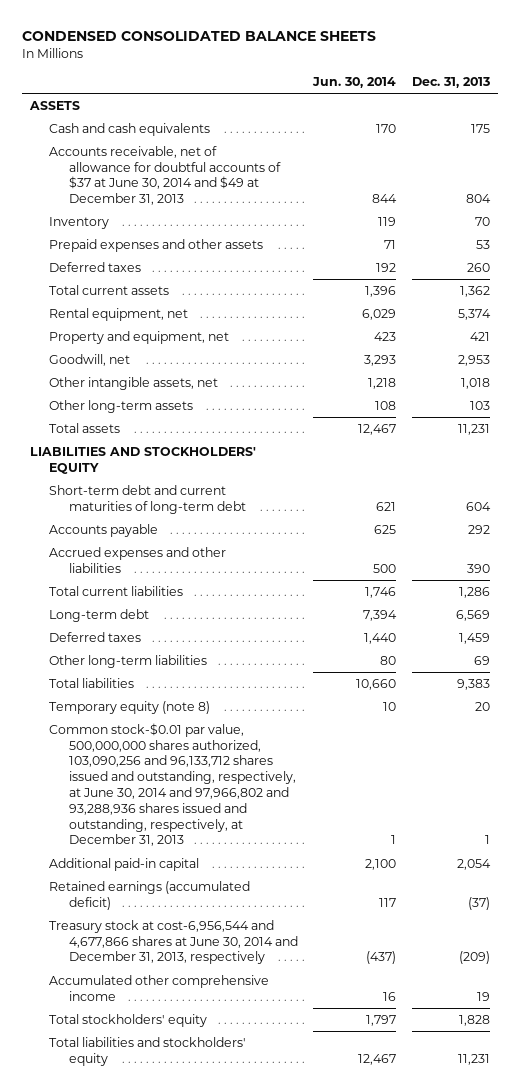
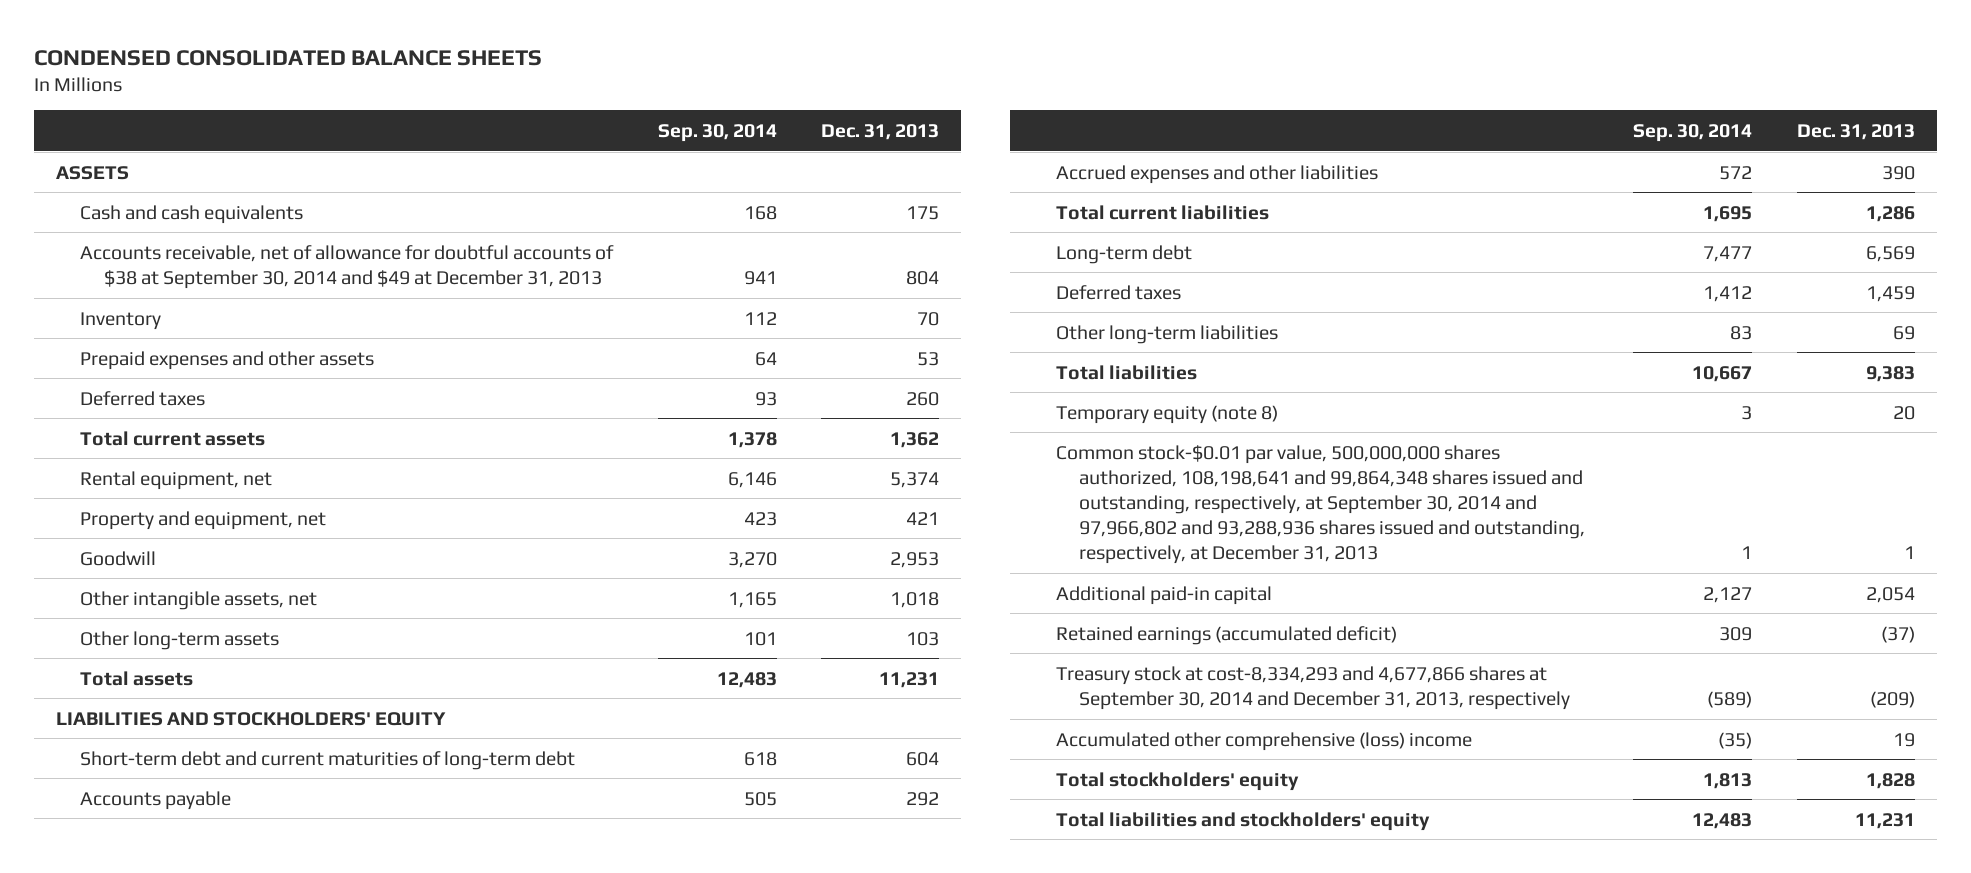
- | Jun. 30, 2014 | Dec. 31, 2013
+ | Sep. 30, 2014 | Dec. 31, 2013
- Accounts receivable, net of allowance for doubtful accounts of $37 at June 30, 2014 and $49 at December 31, 2013 | 844 | 804
+ Accounts receivable, net of allowance for doubtful accounts of $38 at September 30, 2014 and $49 at December 31, 2013 | 941 | 804
- Goodwill, net | 3,293 | 2,953
+ Goodwill | 3,270 | 2,953
- Common stock-$0.01 par value, 500,000,000 shares authorized, 103,090,256 and 96,133,712 shares issued and outstanding, respectively, at June 30, 2014 and 97,966,802 and 93,288,936 shares issued and outstanding, respectively, at December 31, 2013 | 1 | 1
+ Common stock-$0.01 par value, 500,000,000 shares authorized, 108,198,641 and 99,864,348 shares issued and outstanding, respectively, at September 30, 2014 and 97,966,802 and 93,288,936 shares issued and outstanding, respectively, at December 31, 2013 | 1 | 1
- Treasury stock at cost-6,956,544 and 4,677,866 shares at June 30, 2014 and December 31, 2013, respectively | (437) | (209)
- Accumulated other comprehensive income | 16 | 19
+ Treasury stock at cost-8,334,293 and 4,677,866 shares at September 30, 2014 and December 31, 2013, respectively | (589) | (209)
+ Accumulated other comprehensive (loss) income | (35) | 19

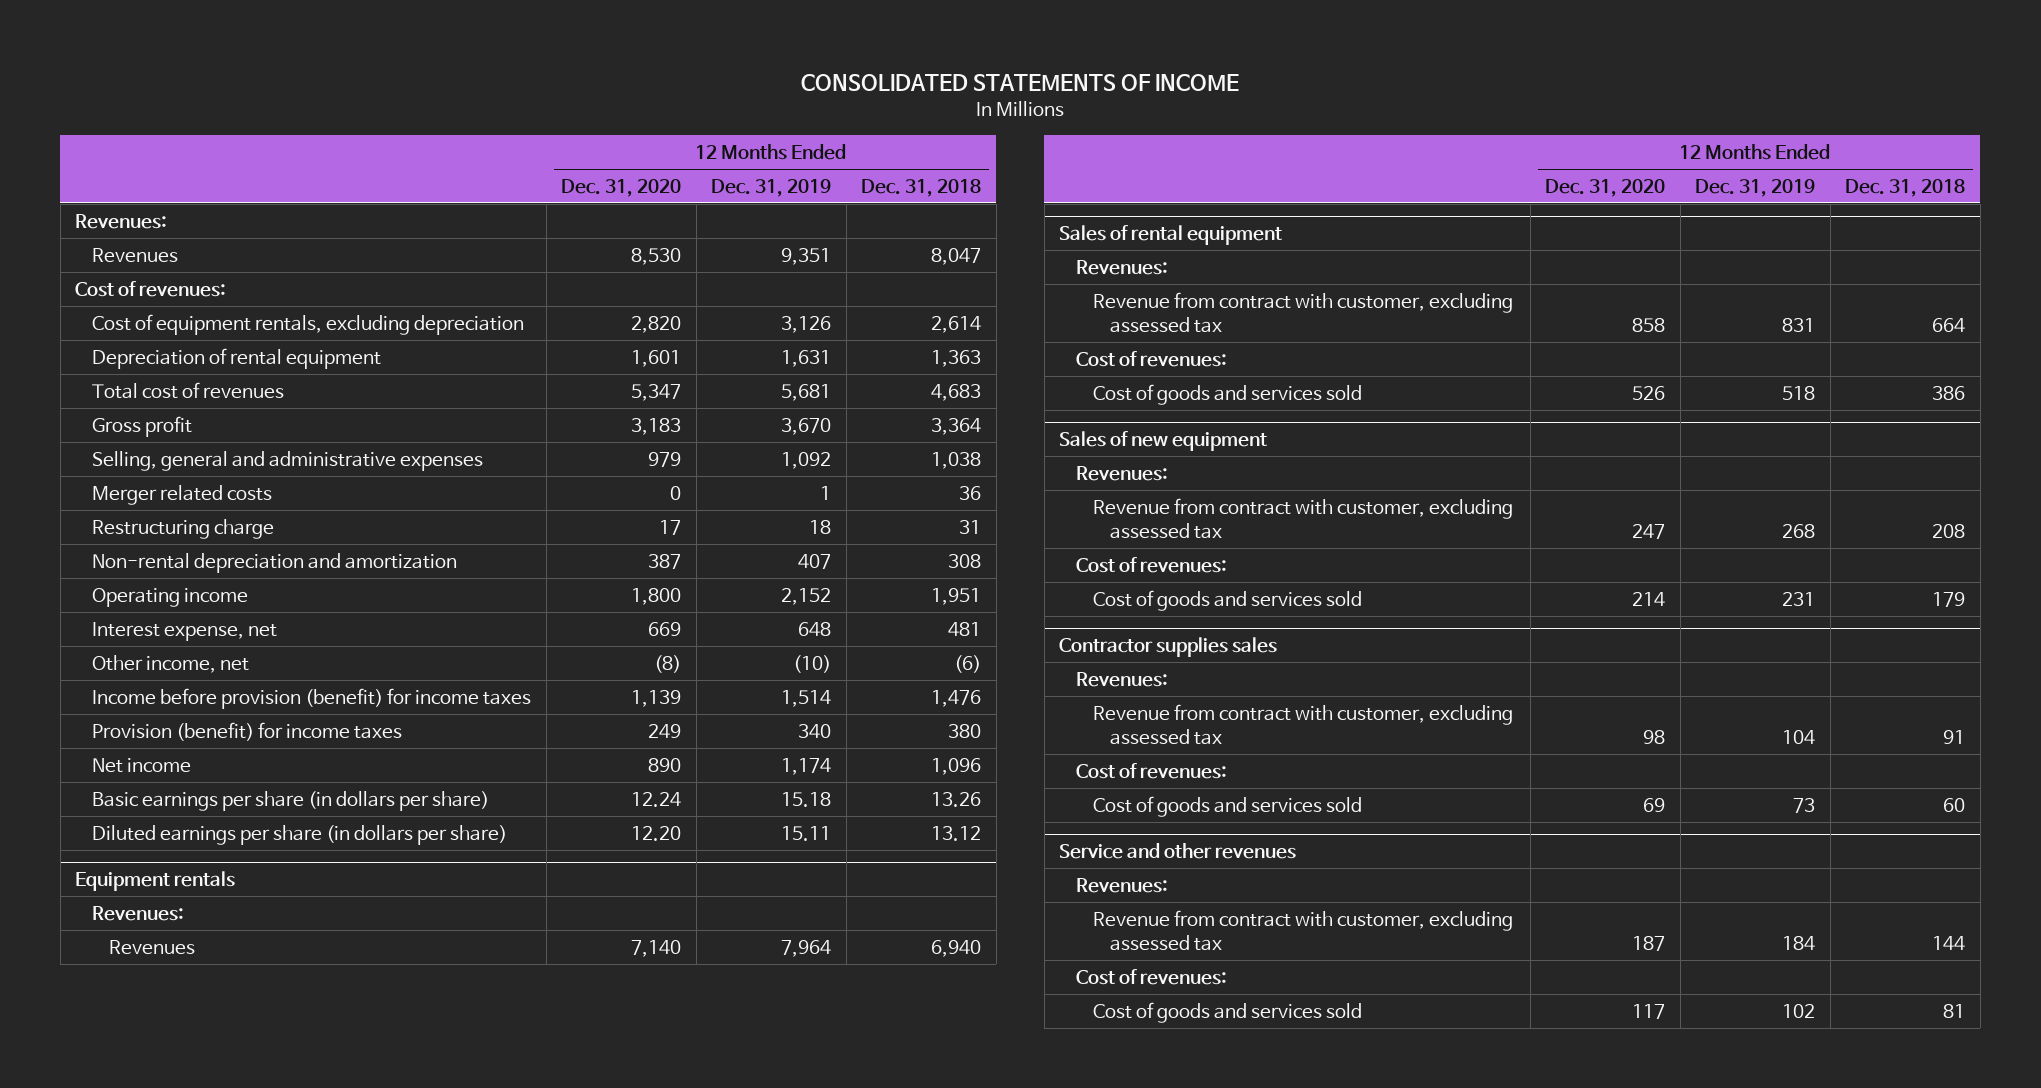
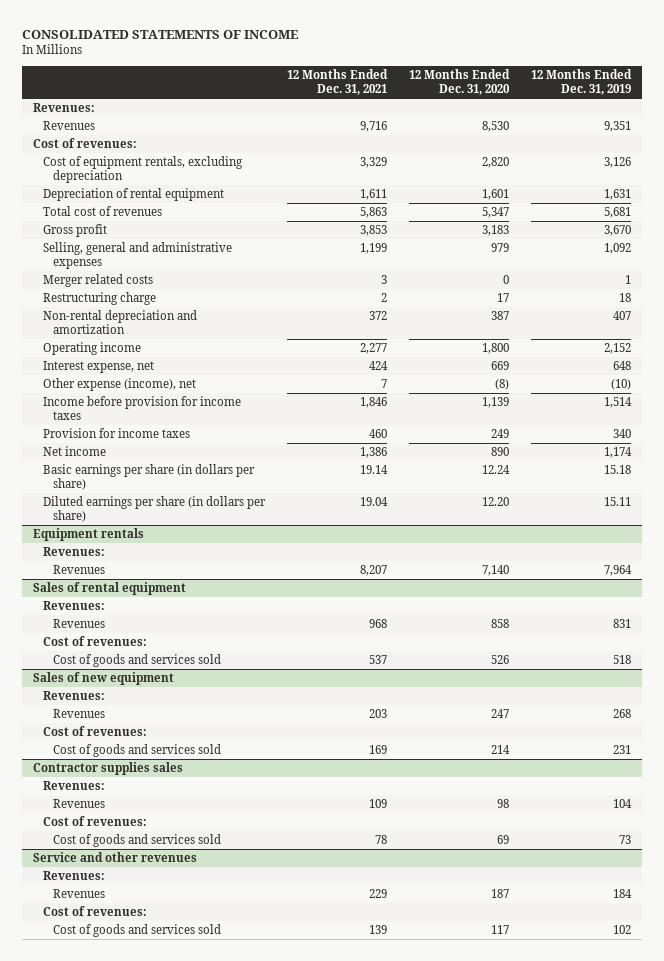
- | 12 Months Ended Dec. 31, 2020 | 12 Months Ended Dec. 31, 2019 | 12 Months Ended Dec. 31, 2018
+ | 12 Months Ended Dec. 31, 2021 | 12 Months Ended Dec. 31, 2020 | 12 Months Ended Dec. 31, 2019
- Other income, net | (8) | (10) | (6)
- Income before provision (benefit) for income taxes | 1,139 | 1,514 | 1,476
- Provision (benefit) for income taxes | 249 | 340 | 380
+ Other expense (income), net | 7 | (8) | (10)
+ Income before provision for income taxes | 1,846 | 1,139 | 1,514
+ Provision for income taxes | 460 | 249 | 340
@ Sales of rental equipment
- Revenue from contract with customer, excluding assessed tax | 858 | 831 | 664
+ Revenues | 968 | 858 | 831
@ Sales of new equipment
- Revenue from contract with customer, excluding assessed tax | 247 | 268 | 208
+ Revenues | 203 | 247 | 268
@ Contractor supplies sales
- Revenue from contract with customer, excluding assessed tax | 98 | 104 | 91
+ Revenues | 109 | 98 | 104
@ Service and other revenues
- Revenue from contract with customer, excluding assessed tax | 187 | 184 | 144
+ Revenues | 229 | 187 | 184

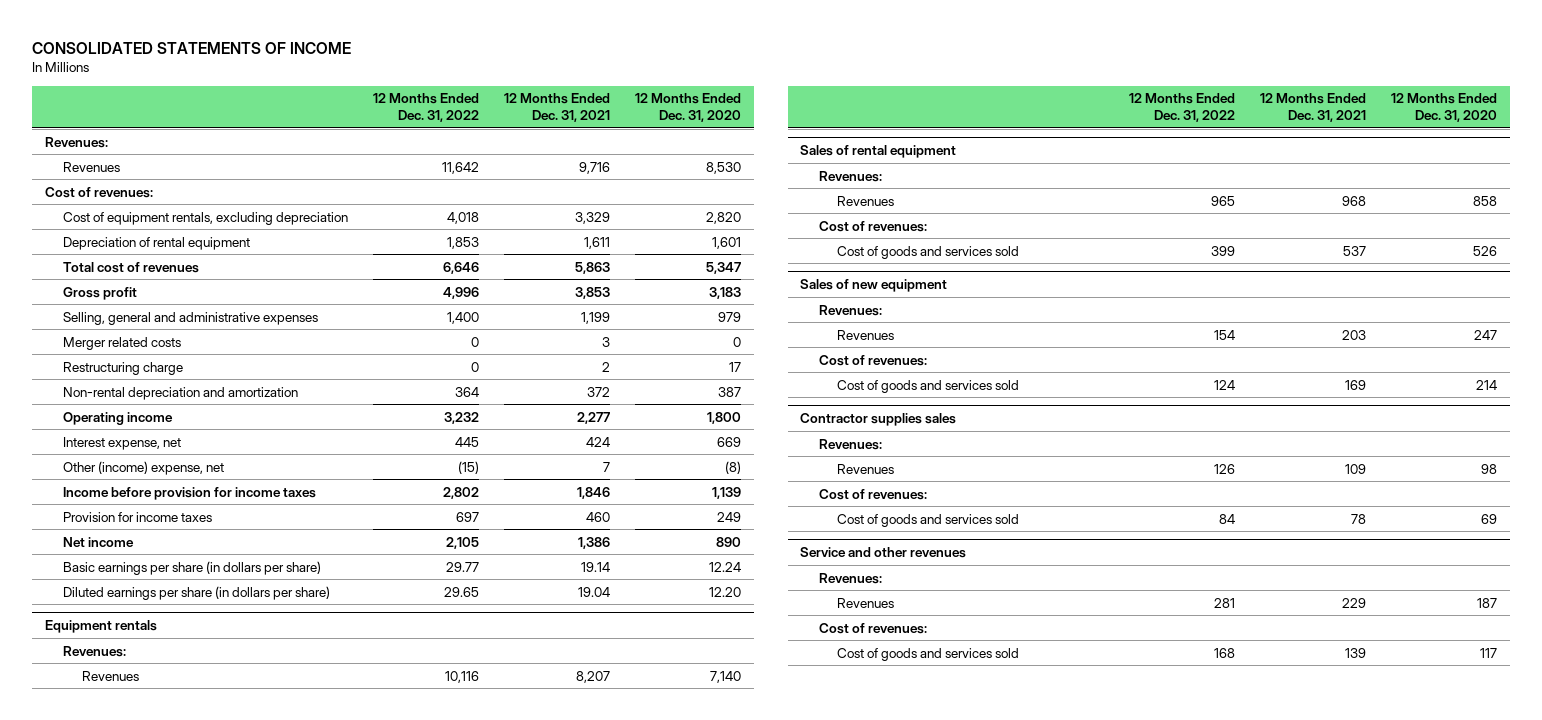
- | 12 Months Ended Dec. 31, 2021 | 12 Months Ended Dec. 31, 2020 | 12 Months Ended Dec. 31, 2019
+ | 12 Months Ended Dec. 31, 2022 | 12 Months Ended Dec. 31, 2021 | 12 Months Ended Dec. 31, 2020
- Other expense (income), net | 7 | (8) | (10)
+ Other (income) expense, net | (15) | 7 | (8)

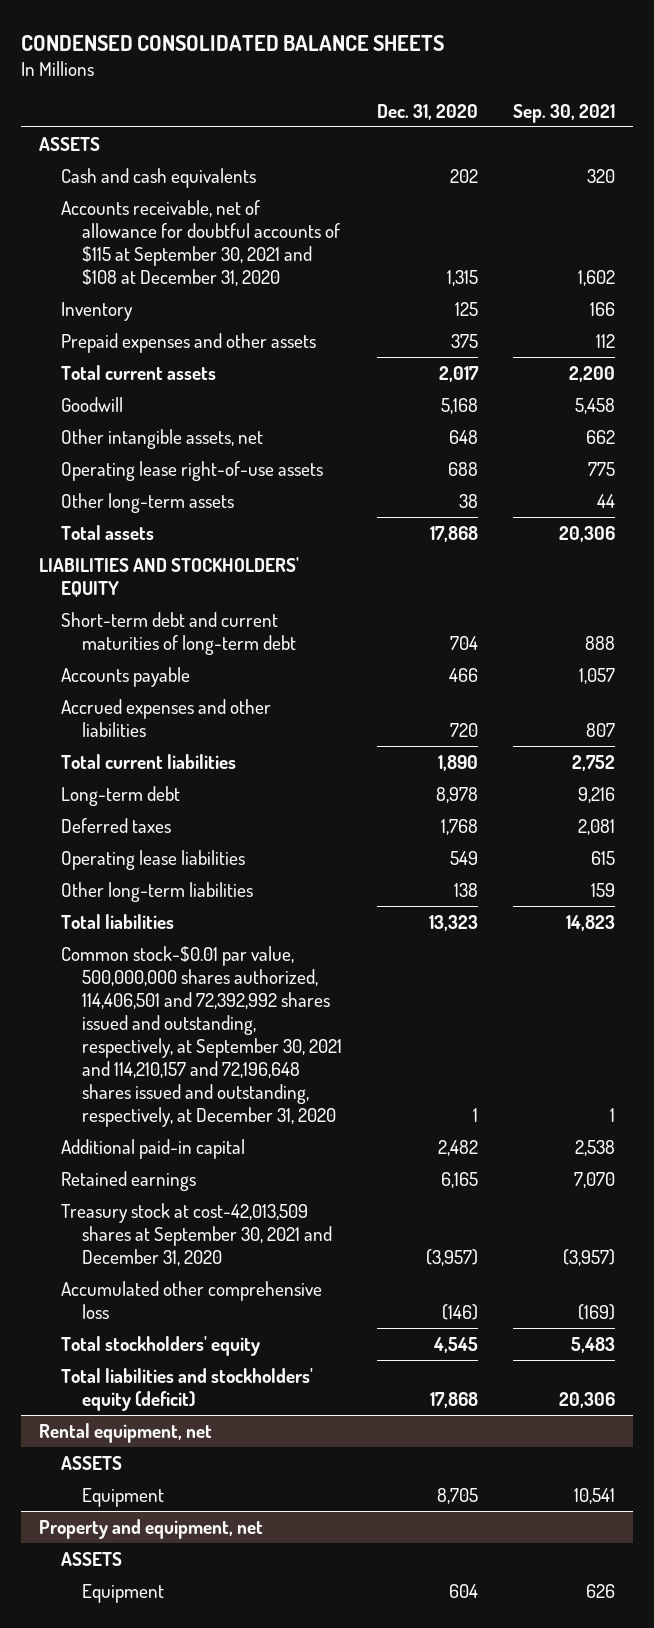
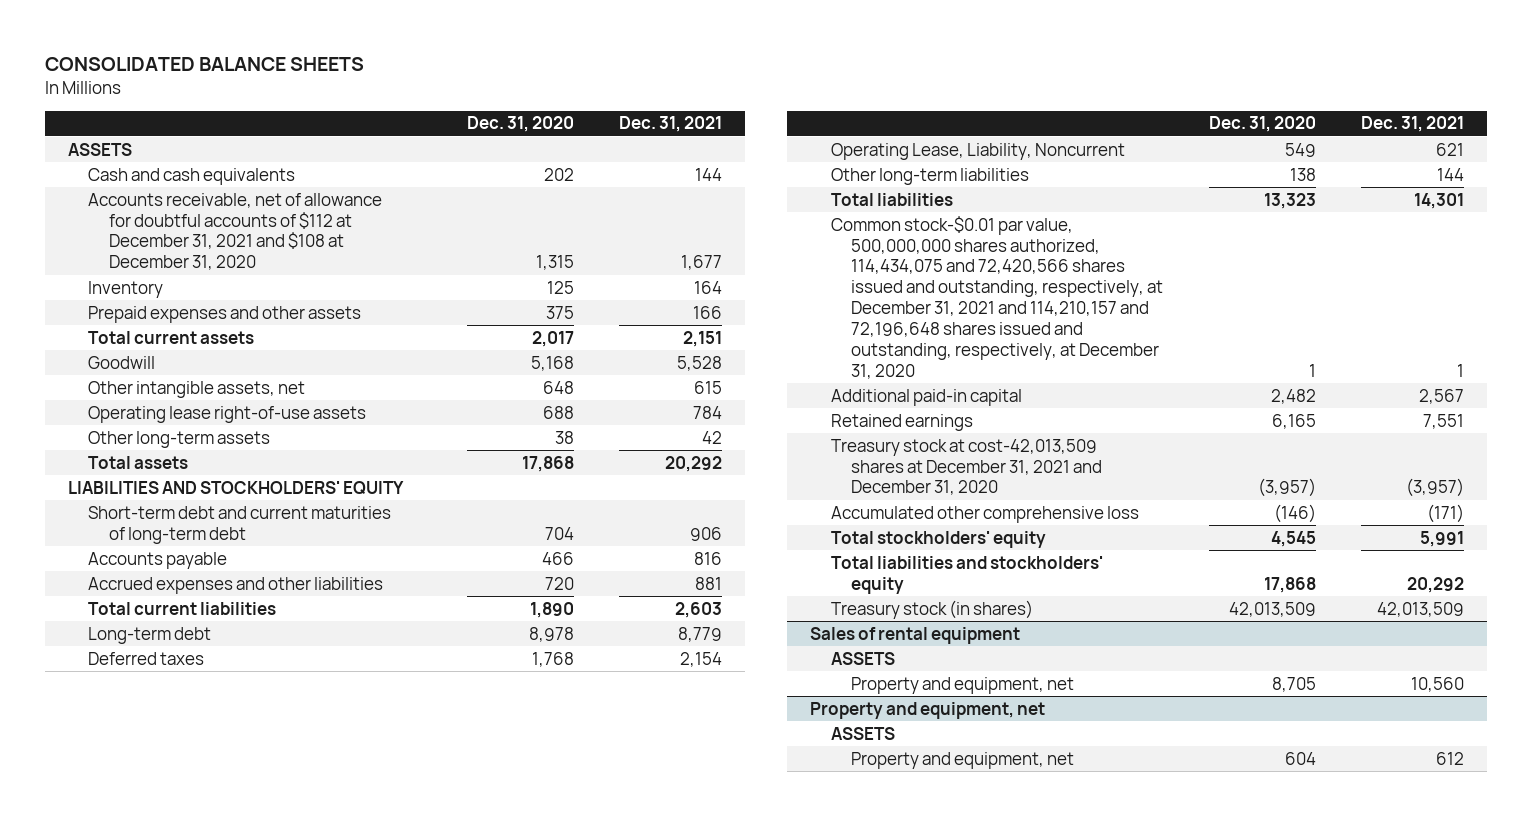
- CONDENSED CONSOLIDATED BALANCE SHEETS
+ CONSOLIDATED BALANCE SHEETS
- | Dec. 31, 2020 | Sep. 30, 2021
+ | Dec. 31, 2020 | Dec. 31, 2021
- Accounts receivable, net of allowance for doubtful accounts of $115 at September 30, 2021 and $108 at December 31, 2020 | 1,315 | 1,602
+ Accounts receivable, net of allowance for doubtful accounts of $112 at December 31, 2021 and $108 at December 31, 2020 | 1,315 | 1,677
- Operating lease liabilities | 549 | 615
+ Operating Lease, Liability, Noncurrent | 549 | 621
- Common stock-$0.01 par value, 500,000,000 shares authorized, 114,406,501 and 72,392,992 shares issued and outstanding, respectively, at September 30, 2021 and 114,210,157 and 72,196,648 shares issued and outstanding, respectively, at December 31, 2020 | 1 | 1
+ Common stock-$0.01 par value, 500,000,000 shares authorized, 114,434,075 and 72,420,566 shares issued and outstanding, respectively, at December 31, 2021 and 114,210,157 and 72,196,648 shares issued and outstanding, respectively, at December 31, 2020 | 1 | 1
- Treasury stock at cost-42,013,509 shares at September 30, 2021 and December 31, 2020 | (3,957) | (3,957)
+ Treasury stock at cost-42,013,509 shares at December 31, 2021 and December 31, 2020 | (3,957) | (3,957)
- Total liabilities and stockholders' equity (deficit) | 17,868 | 20,306
- Rental equipment, net
+ Total liabilities and stockholders' equity | 17,868 | 20,292
+ Treasury stock (in shares) | 42,013,509 | 42,013,509
+ Sales of rental equipment
- Equipment | 8,705 | 10,541
+ Property and equipment, net | 8,705 | 10,560
@ Property and equipment, net
- Equipment | 604 | 626
+ Property and equipment, net | 604 | 612

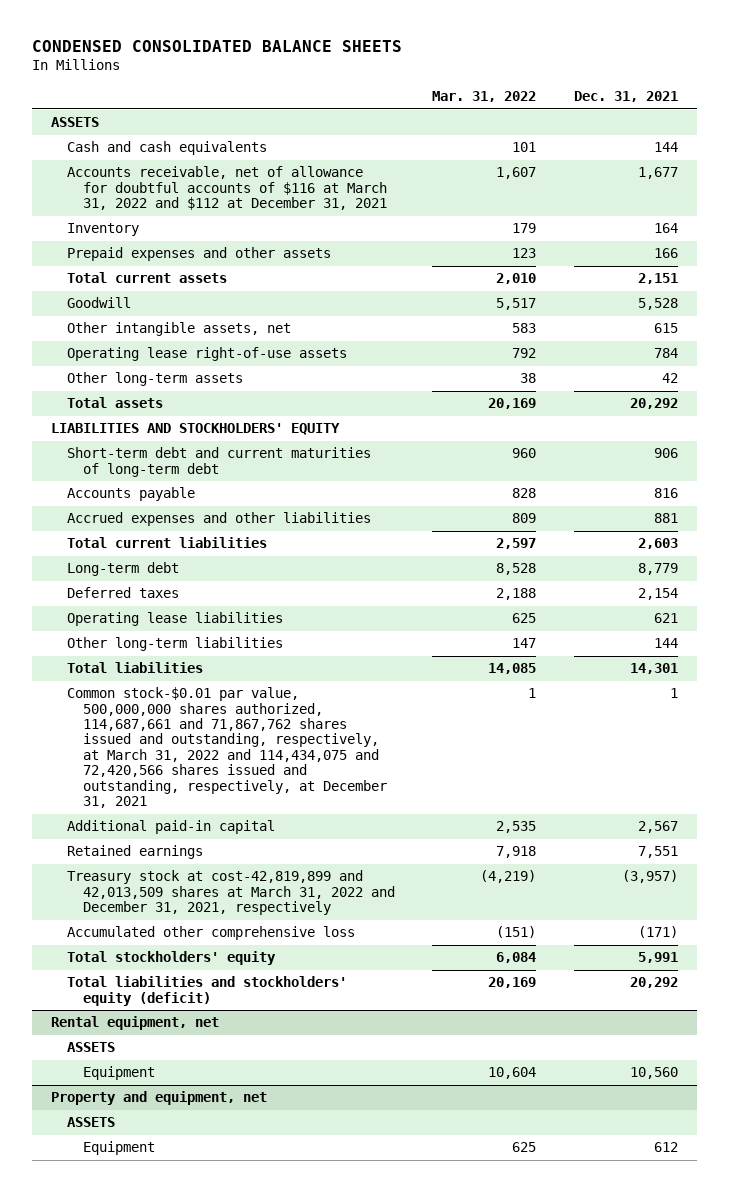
- CONSOLIDATED BALANCE SHEETS
+ CONDENSED CONSOLIDATED BALANCE SHEETS
- | Dec. 31, 2020 | Dec. 31, 2021
+ | Mar. 31, 2022 | Dec. 31, 2021
- Accounts receivable, net of allowance for doubtful accounts of $112 at December 31, 2021 and $108 at December 31, 2020 | 1,315 | 1,677
+ Accounts receivable, net of allowance for doubtful accounts of $116 at March 31, 2022 and $112 at December 31, 2021 | 1,607 | 1,677
- Operating Lease, Liability, Noncurrent | 549 | 621
+ Operating lease liabilities | 625 | 621
- Common stock-$0.01 par value, 500,000,000 shares authorized, 114,434,075 and 72,420,566 shares issued and outstanding, respectively, at December 31, 2021 and 114,210,157 and 72,196,648 shares issued and outstanding, respectively, at December 31, 2020 | 1 | 1
+ Common stock-$0.01 par value, 500,000,000 shares authorized, 114,687,661 and 71,867,762 shares issued and outstanding, respectively, at March 31, 2022 and 114,434,075 and 72,420,566 shares issued and outstanding, respectively, at December 31, 2021 | 1 | 1
- Treasury stock at cost-42,013,509 shares at December 31, 2021 and December 31, 2020 | (3,957) | (3,957)
+ Treasury stock at cost-42,819,899 and 42,013,509 shares at March 31, 2022 and December 31, 2021, respectively | (4,219) | (3,957)
- Total liabilities and stockholders' equity | 17,868 | 20,292
- Treasury stock (in shares) | 42,013,509 | 42,013,509
- Sales of rental equipment
+ Total liabilities and stockholders' equity (deficit) | 20,169 | 20,292
+ Rental equipment, net
- Property and equipment, net | 8,705 | 10,560
+ Equipment | 10,604 | 10,560
@ Property and equipment, net
- Property and equipment, net | 604 | 612
+ Equipment | 625 | 612

